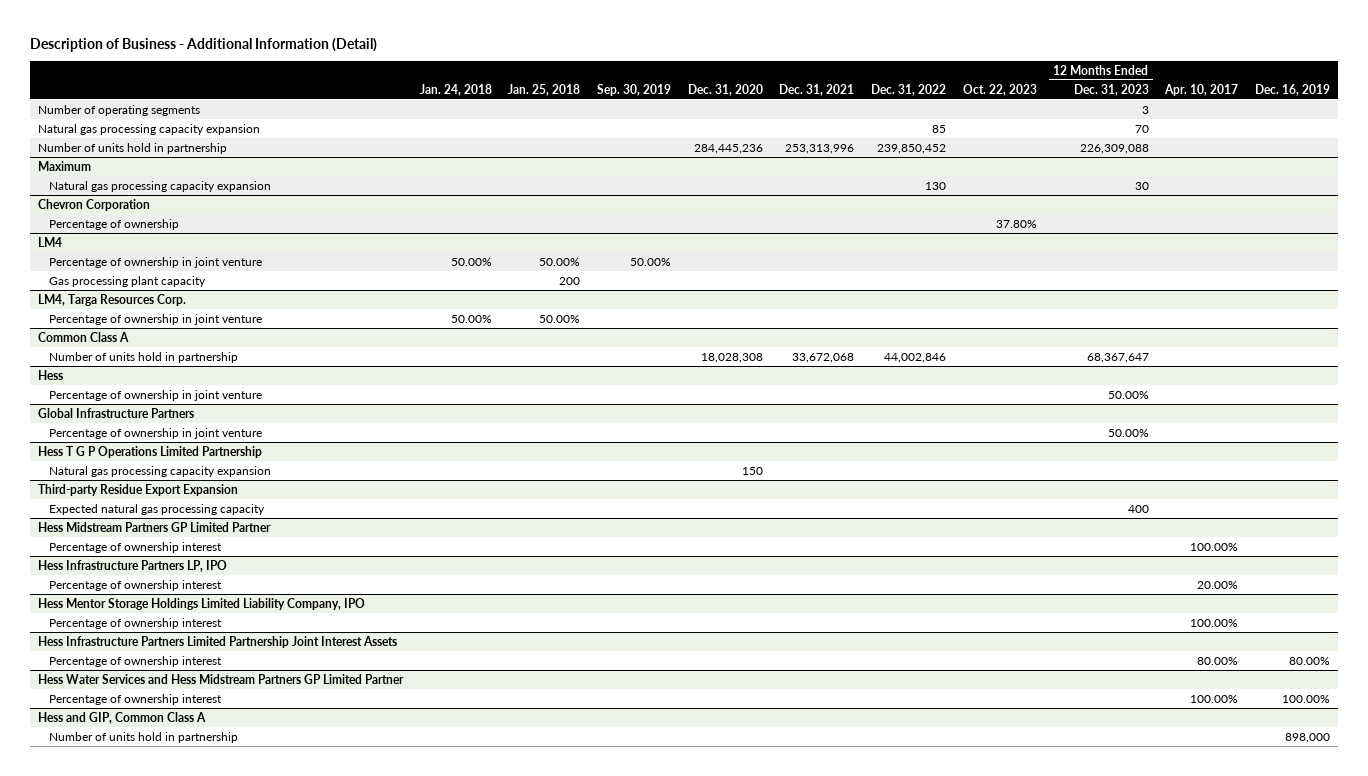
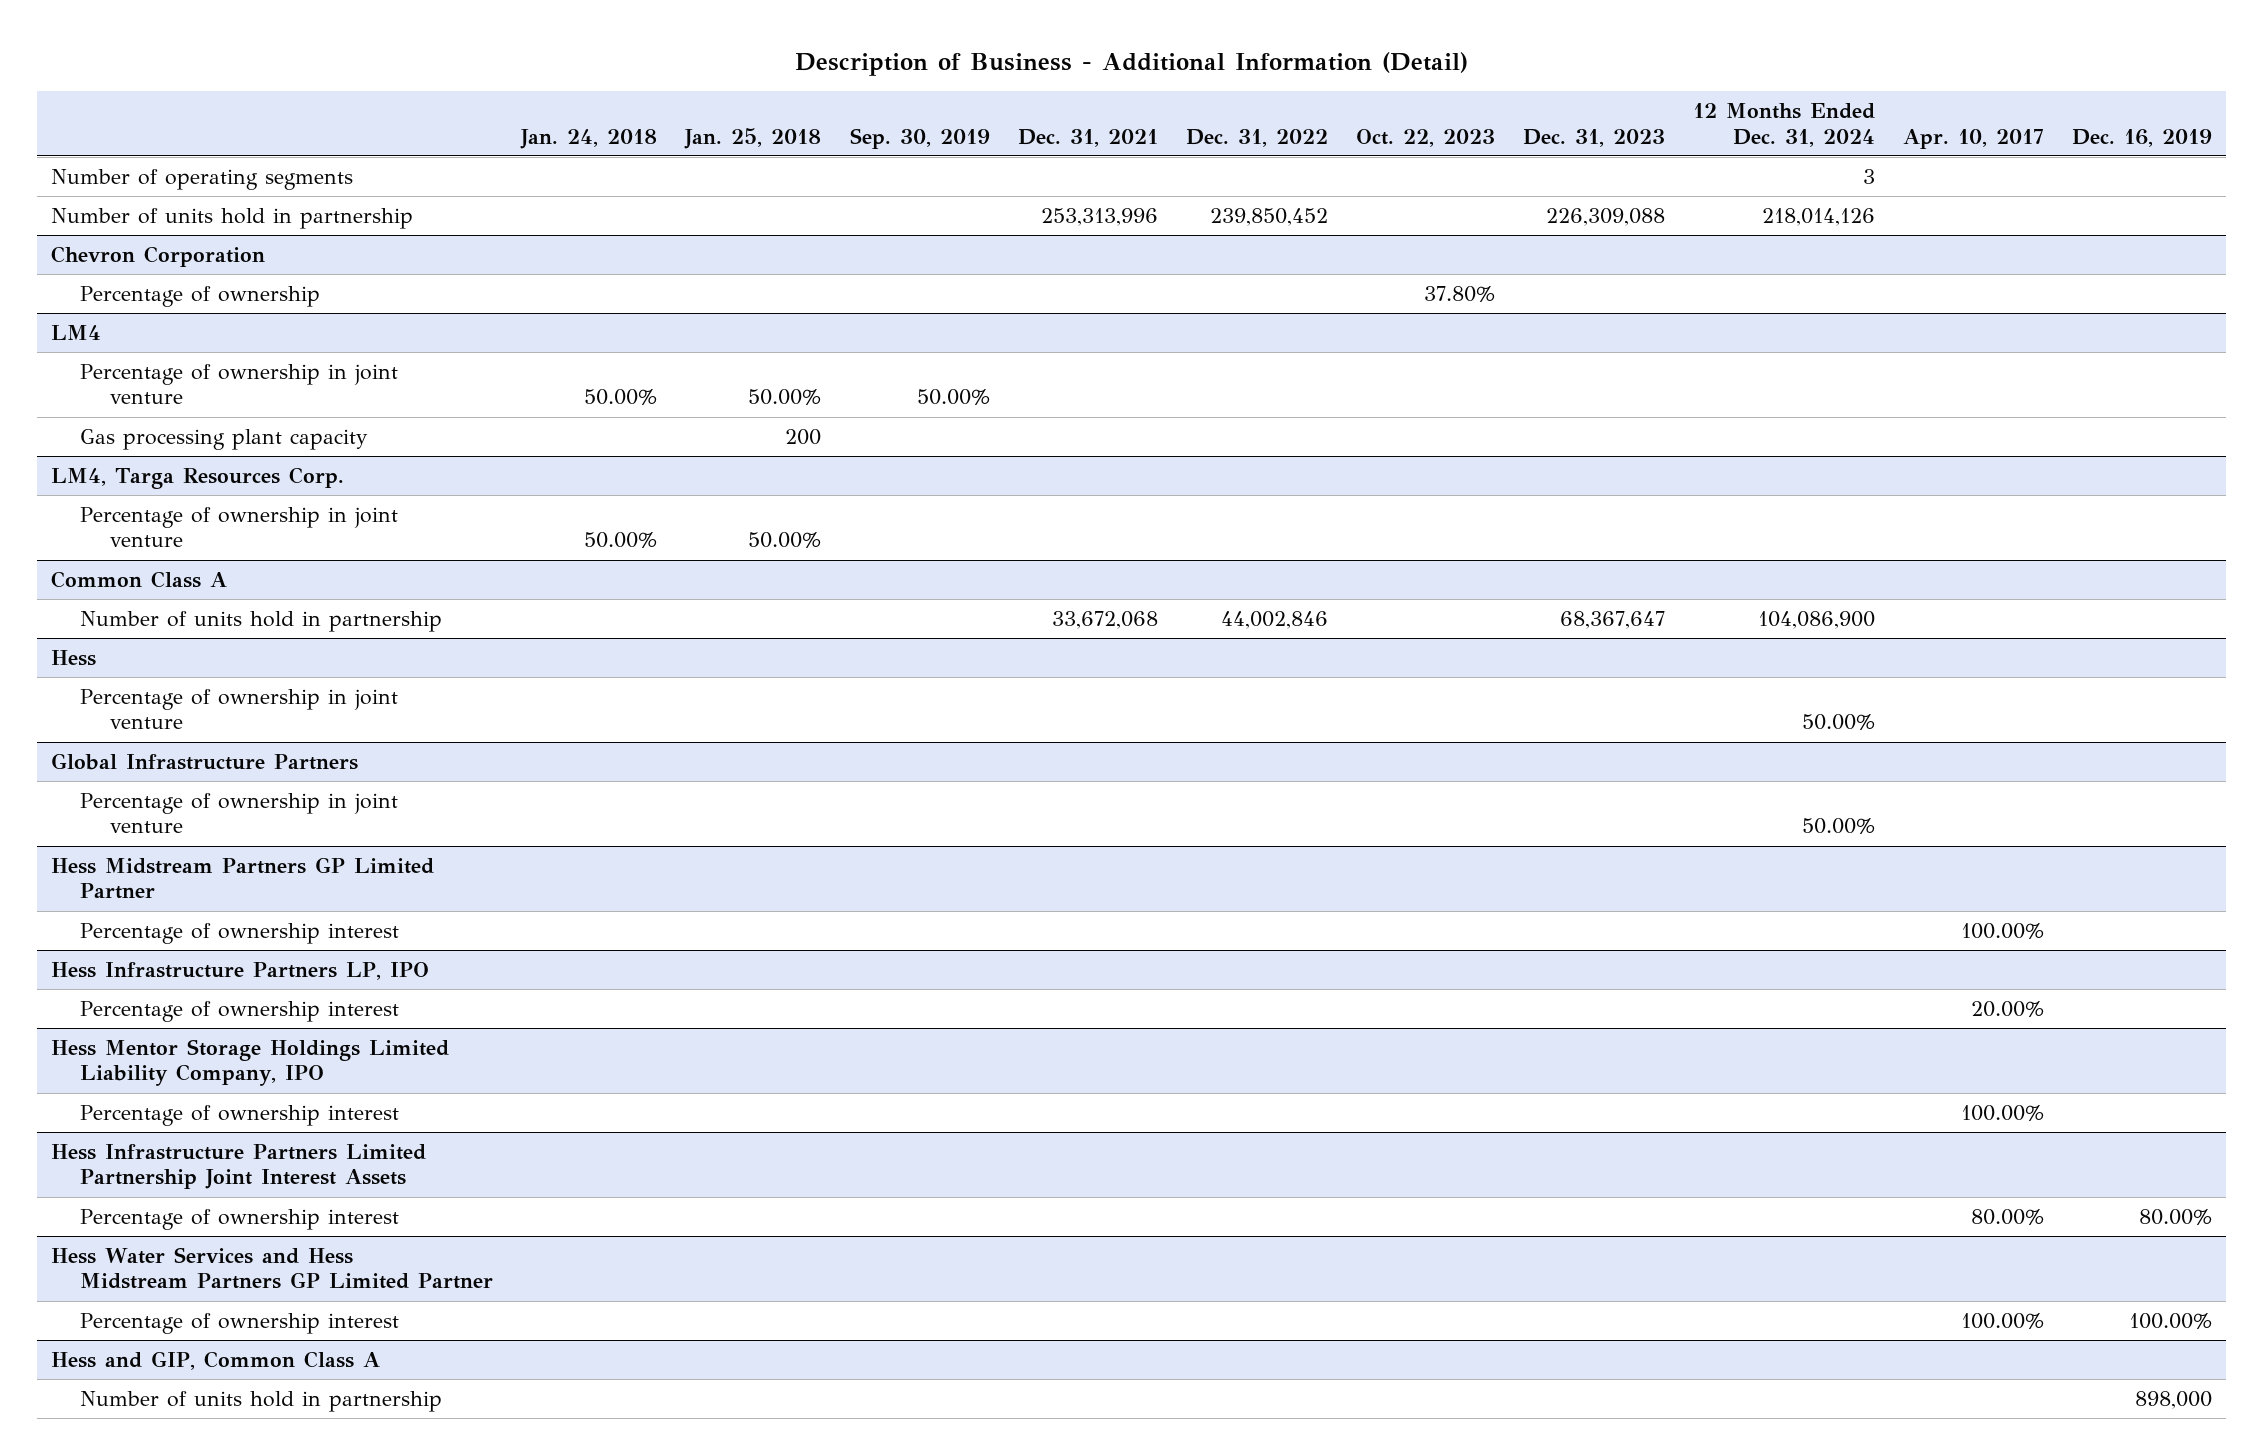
- | Jan. 24, 2018 | Jan. 25, 2018 | Sep. 30, 2019 | Dec. 31, 2020 | Dec. 31, 2021 | Dec. 31, 2022 | Oct. 22, 2023 | 12 Months Ended Dec. 31, 2023 | Apr. 10, 2017 | Dec. 16, 2019
+ | Jan. 24, 2018 | Jan. 25, 2018 | Sep. 30, 2019 | Dec. 31, 2021 | Dec. 31, 2022 | Oct. 22, 2023 | Dec. 31, 2023 | 12 Months Ended Dec. 31, 2024 | Apr. 10, 2017 | Dec. 16, 2019
- Natural gas processing capacity expansion | | | | | | 85 | | 70 | |
- Maximum
- Natural gas processing capacity expansion | | | | | | 130 | | 30 | |
- Hess T G P Operations Limited Partnership
- Natural gas processing capacity expansion | | | | 150 | | | | | |
- Third-party Residue Export Expansion
- Expected natural gas processing capacity | | | | | | | | 400 | |

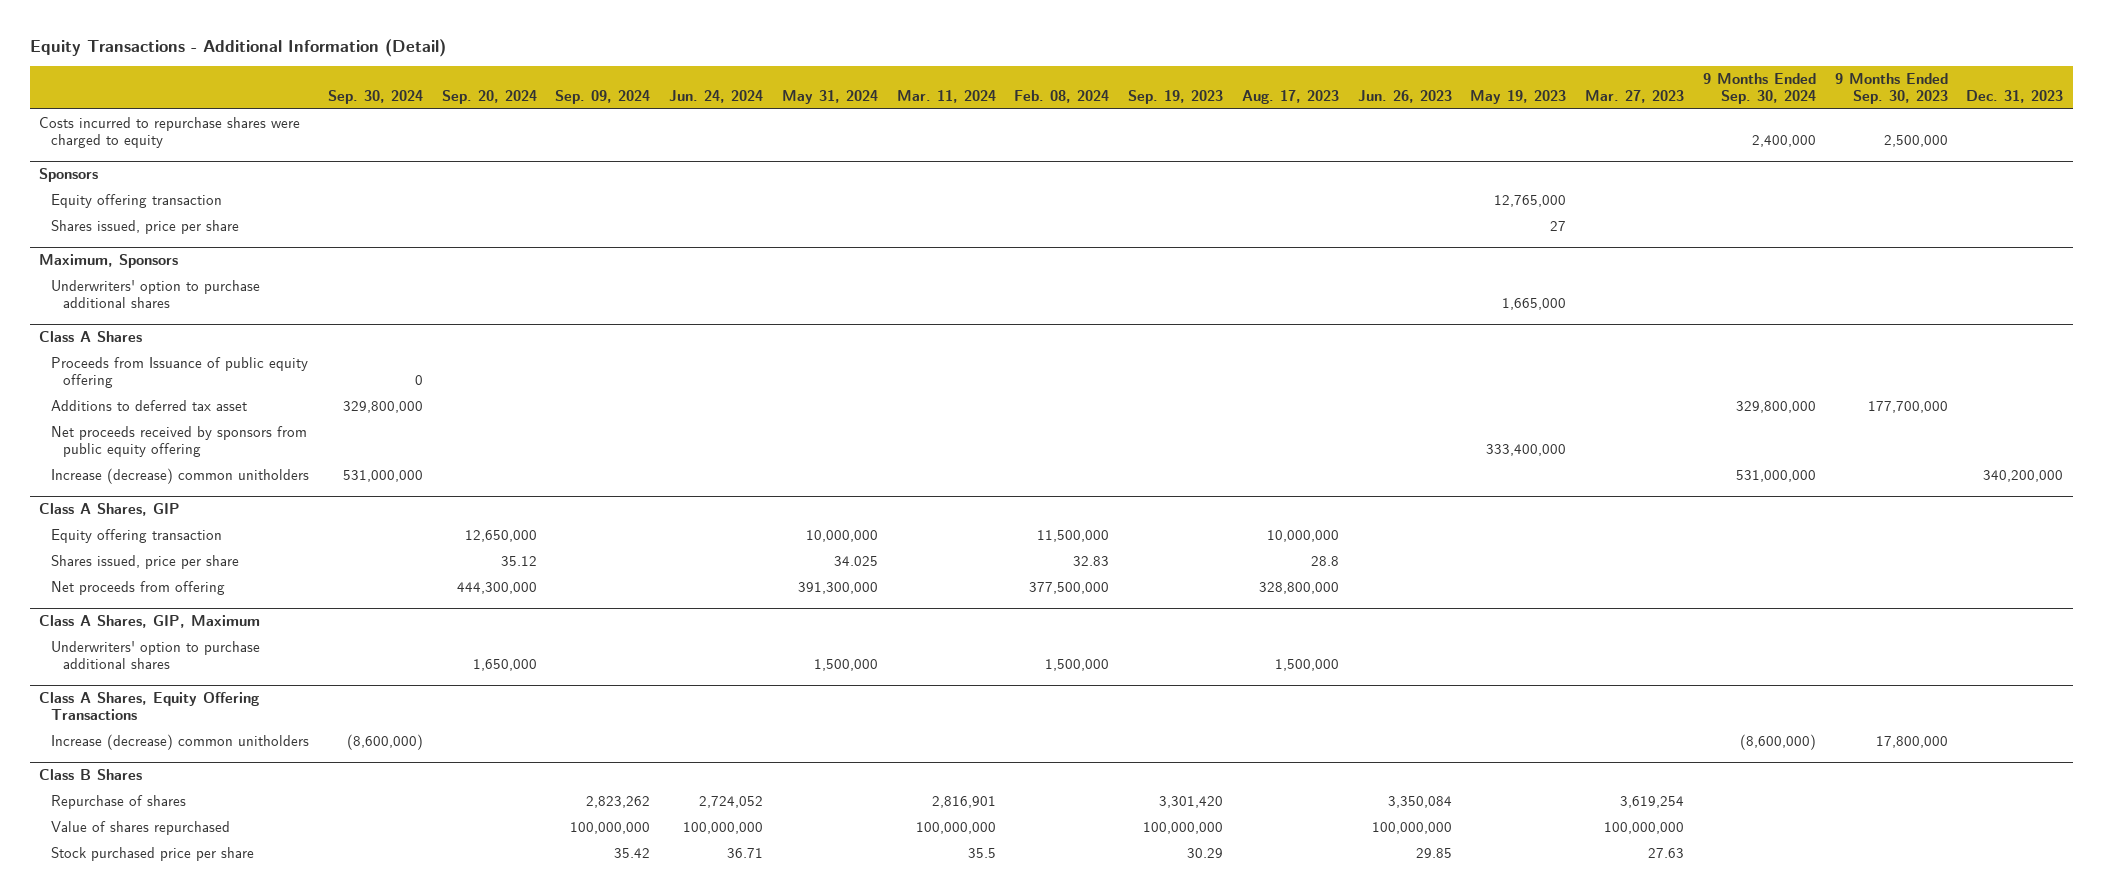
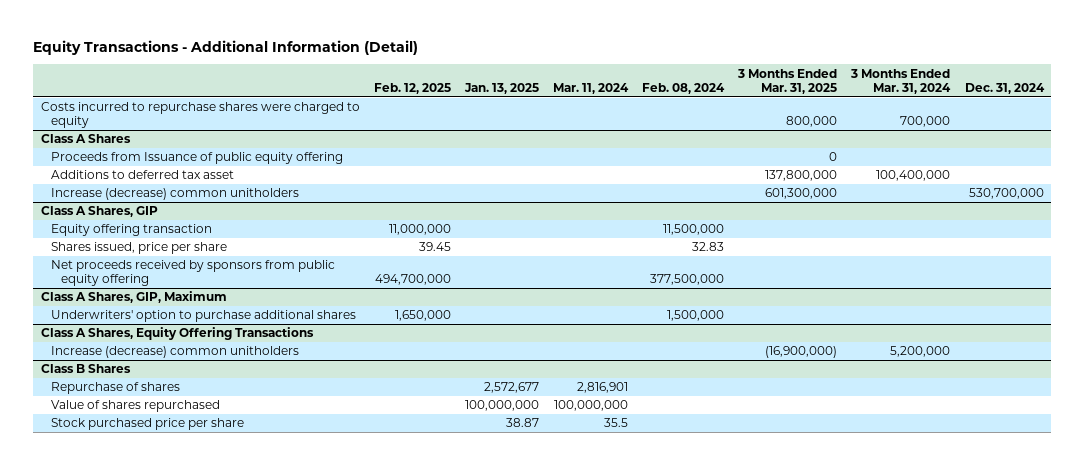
- | Sep. 30, 2024 | Sep. 20, 2024 | Sep. 09, 2024 | Jun. 24, 2024 | May 31, 2024 | Mar. 11, 2024 | Feb. 08, 2024 | Sep. 19, 2023 | Aug. 17, 2023 | Jun. 26, 2023 | May 19, 2023 | Mar. 27, 2023 | 9 Months Ended Sep. 30, 2024 | 9 Months Ended Sep. 30, 2023 | Dec. 31, 2023
+ | Feb. 12, 2025 | Jan. 13, 2025 | Mar. 11, 2024 | Feb. 08, 2024 | 3 Months Ended Mar. 31, 2025 | 3 Months Ended Mar. 31, 2024 | Dec. 31, 2024
- Sponsors
- Equity offering transaction | | | | | | | | | | | 12,765,000 | | | |
- Shares issued, price per share | | | | | | | | | | | 27 | | | |
- Maximum, Sponsors
- Underwriters' option to purchase additional shares | | | | | | | | | | | 1,665,000 | | | |
@ Class A Shares
- Net proceeds received by sponsors from public equity offering | | | | | | | | | | | 333,400,000 | | | |
@ Class A Shares, GIP
- Net proceeds from offering | | 444,300,000 | | | 391,300,000 | | 377,500,000 | | 328,800,000 | | | | | |
+ Net proceeds received by sponsors from public equity offering | 494,700,000 | | | 377,500,000 | | |

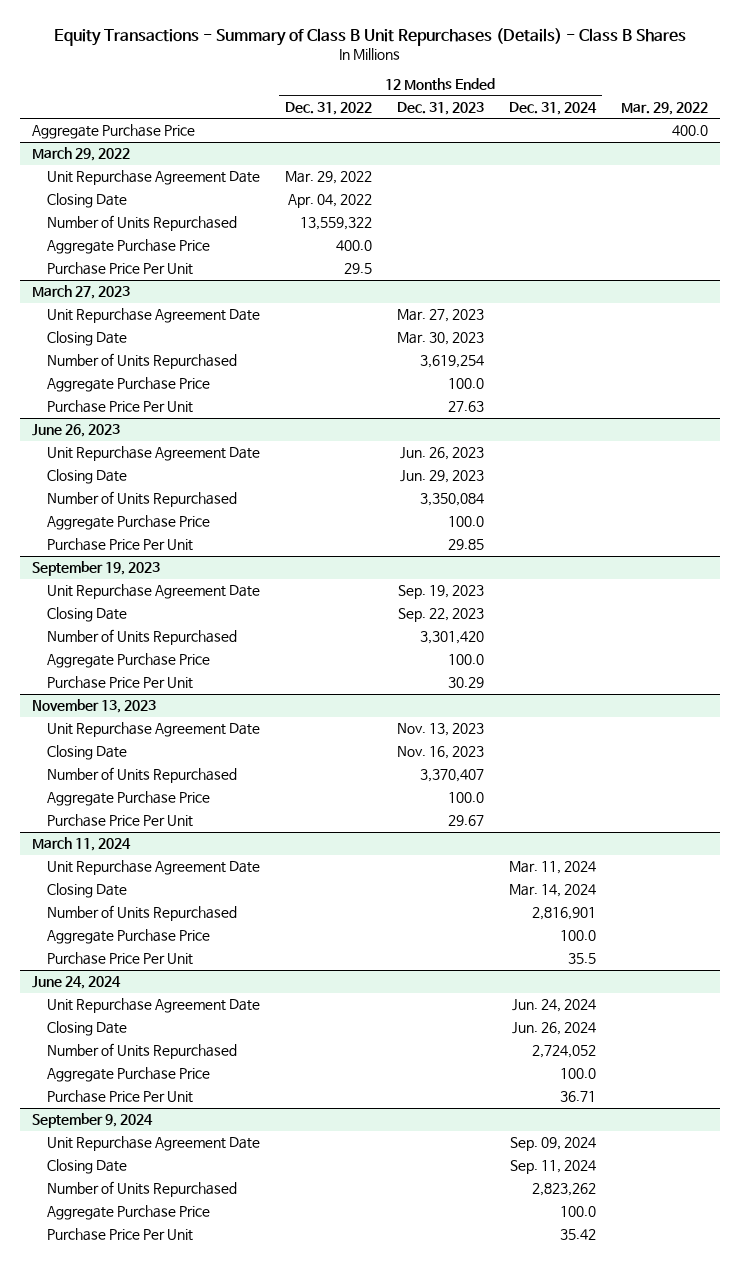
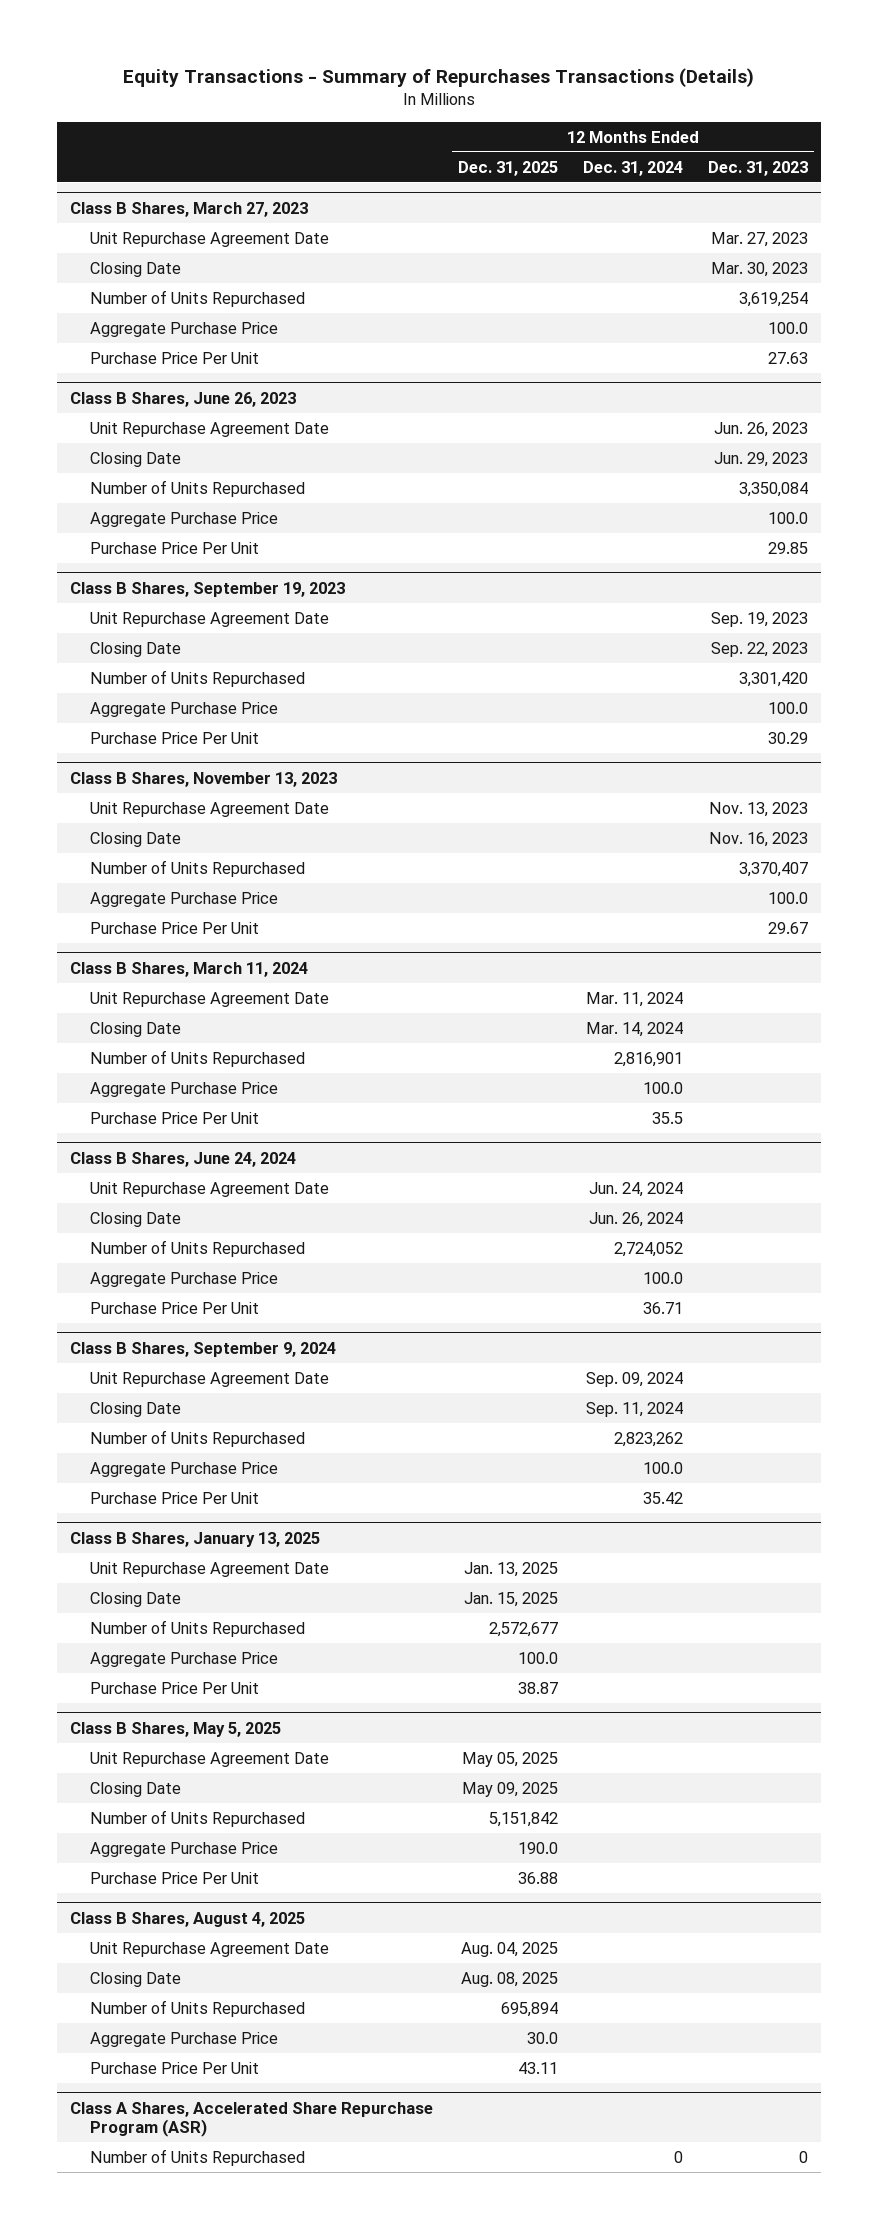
- Equity Transactions - Summary of Class B Unit Repurchases (Details) - Class B Shares
+ Equity Transactions - Summary of Repurchases Transactions (Details)
- | 12 Months Ended Dec. 31, 2022 | 12 Months Ended Dec. 31, 2023 | 12 Months Ended Dec. 31, 2024 | Mar. 29, 2022
+ | 12 Months Ended Dec. 31, 2025 | 12 Months Ended Dec. 31, 2024 | 12 Months Ended Dec. 31, 2023
- Aggregate Purchase Price | | | | 400.0
- March 29, 2022
- Unit Repurchase Agreement Date | Mar. 29, 2022 | | |
- Closing Date | Apr. 04, 2022 | | |
- Number of Units Repurchased | 13,559,322 | | |
- Aggregate Purchase Price | 400.0 | | |
- Purchase Price Per Unit | 29.5 | | |
- March 27, 2023
+ Class B Shares, March 27, 2023
- June 26, 2023
+ Class B Shares, June 26, 2023
- September 19, 2023
+ Class B Shares, September 19, 2023
- November 13, 2023
+ Class B Shares, November 13, 2023
- March 11, 2024
+ Class B Shares, March 11, 2024
- June 24, 2024
+ Class B Shares, June 24, 2024
- September 9, 2024
+ Class B Shares, September 9, 2024
+ Class B Shares, January 13, 2025
+ Unit Repurchase Agreement Date | Jan. 13, 2025 | |
+ Closing Date | Jan. 15, 2025 | |
+ Number of Units Repurchased | 2,572,677 | |
+ Aggregate Purchase Price | 100.0 | |
+ Purchase Price Per Unit | 38.87 | |
+ Class B Shares, May 5, 2025
+ Unit Repurchase Agreement Date | May 05, 2025 | |
+ Closing Date | May 09, 2025 | |
+ Number of Units Repurchased | 5,151,842 | |
+ Aggregate Purchase Price | 190.0 | |
+ Purchase Price Per Unit | 36.88 | |
+ Class B Shares, August 4, 2025
+ Unit Repurchase Agreement Date | Aug. 04, 2025 | |
+ Closing Date | Aug. 08, 2025 | |
+ Number of Units Repurchased | 695,894 | |
+ Aggregate Purchase Price | 30.0 | |
+ Purchase Price Per Unit | 43.11 | |
+ Class A Shares, Accelerated Share Repurchase Program (ASR)
+ Number of Units Repurchased | | 0 | 0

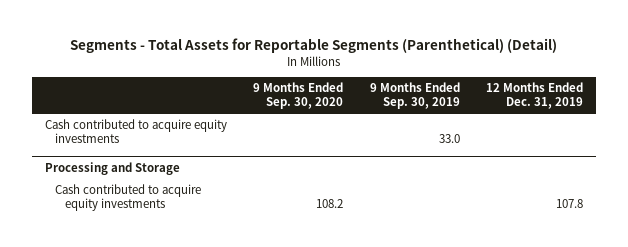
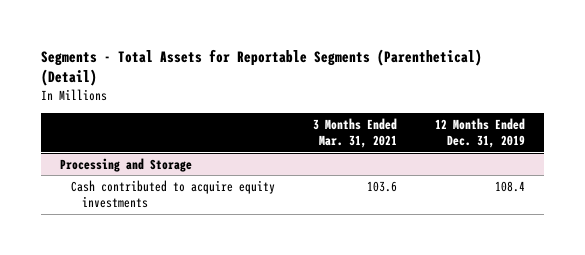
- | 9 Months Ended Sep. 30, 2020 | 9 Months Ended Sep. 30, 2019 | 12 Months Ended Dec. 31, 2019
+ | 3 Months Ended Mar. 31, 2021 | 12 Months Ended Dec. 31, 2019
- Cash contributed to acquire equity investments | | 33.0 |
@ Processing and Storage
- Cash contributed to acquire equity investments | 108.2 | | 107.8
+ Cash contributed to acquire equity investments | 103.6 | 108.4

